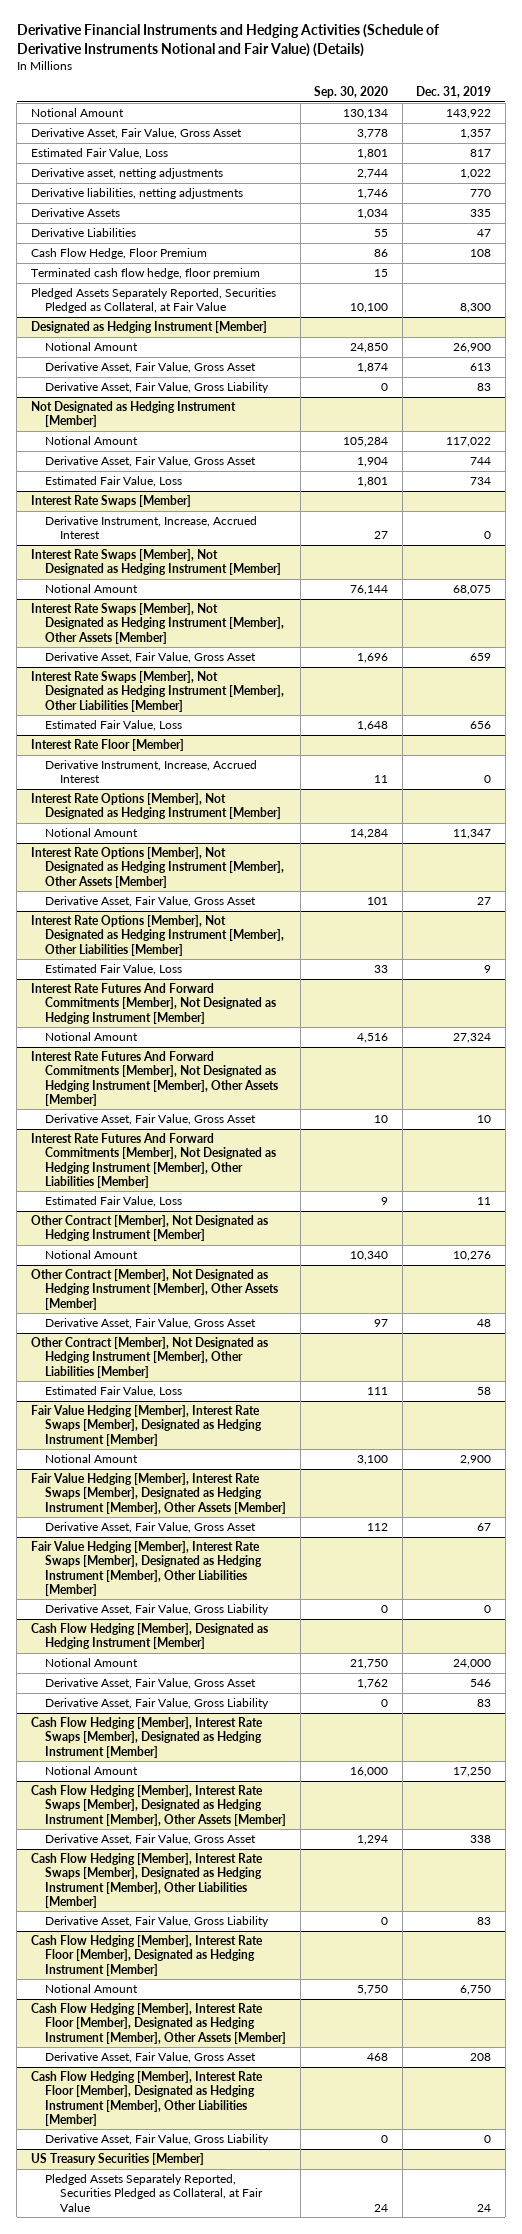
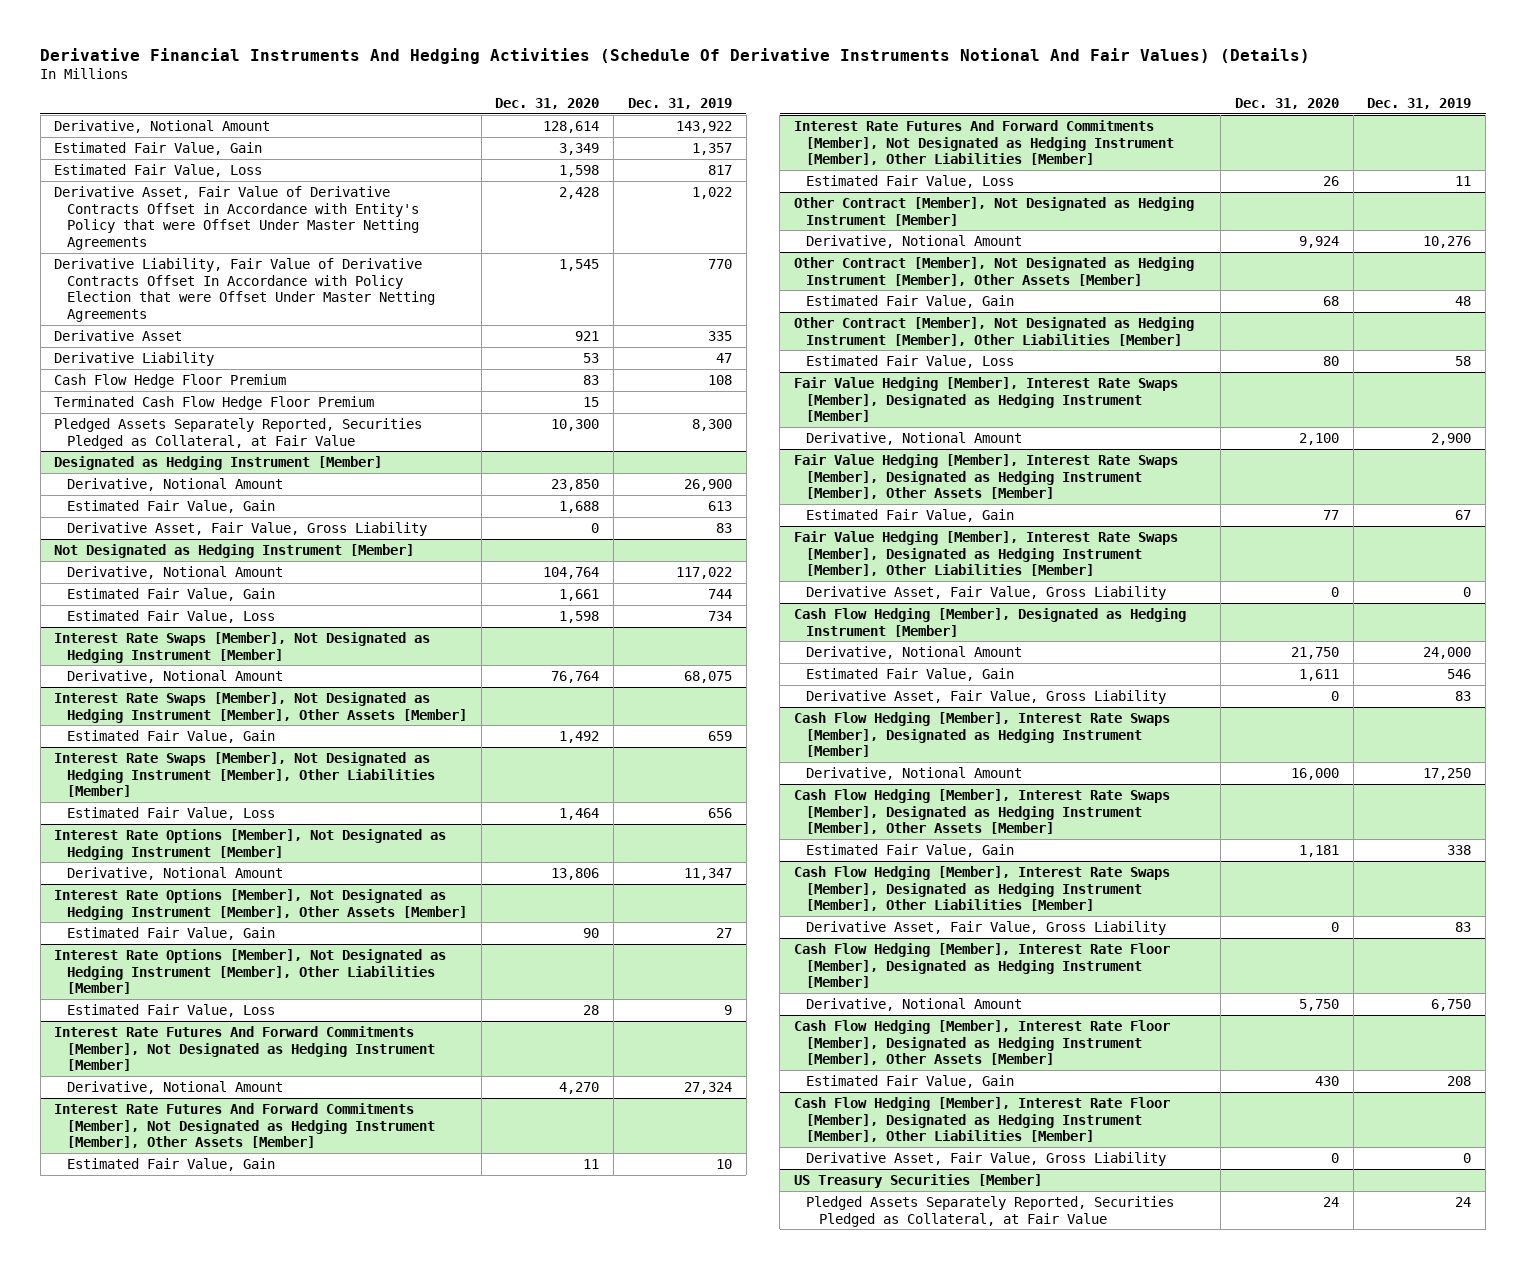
- Derivative Financial Instruments and Hedging Activities (Schedule of Derivative Instruments Notional and Fair Value) (Details)
+ Derivative Financial Instruments And Hedging Activities (Schedule Of Derivative Instruments Notional And Fair Values) (Details)
- | Sep. 30, 2020 | Dec. 31, 2019
+ | Dec. 31, 2020 | Dec. 31, 2019
- Notional Amount | 130,134 | 143,922
- Derivative Asset, Fair Value, Gross Asset | 3,778 | 1,357
+ Derivative, Notional Amount | 128,614 | 143,922
+ Estimated Fair Value, Gain | 3,349 | 1,357
- Derivative asset, netting adjustments | 2,744 | 1,022
- Derivative liabilities, netting adjustments | 1,746 | 770
- Derivative Assets | 1,034 | 335
- Derivative Liabilities | 55 | 47
- Cash Flow Hedge, Floor Premium | 86 | 108
- Terminated cash flow hedge, floor premium | 15 |
+ Derivative Asset, Fair Value of Derivative Contracts Offset in Accordance with Entity's Policy that were Offset Under Master Netting Agreements | 2,428 | 1,022
+ Derivative Liability, Fair Value of Derivative Contracts Offset In Accordance with Policy Election that were Offset Under Master Netting Agreements | 1,545 | 770
+ Derivative Asset | 921 | 335
+ Derivative Liability | 53 | 47
+ Cash Flow Hedge Floor Premium | 83 | 108
+ Terminated Cash Flow Hedge Floor Premium | 15 |
@ Designated as Hedging Instrument [Member]
- Notional Amount | 24,850 | 26,900
- Derivative Asset, Fair Value, Gross Asset | 1,874 | 613
+ Derivative, Notional Amount | 23,850 | 26,900
+ Estimated Fair Value, Gain | 1,688 | 613
@ Not Designated as Hedging Instrument [Member]
- Notional Amount | 105,284 | 117,022
- Derivative Asset, Fair Value, Gross Asset | 1,904 | 744
+ Derivative, Notional Amount | 104,764 | 117,022
+ Estimated Fair Value, Gain | 1,661 | 744
- Interest Rate Swaps [Member]
- Derivative Instrument, Increase, Accrued Interest | 27 | 0
@ Interest Rate Swaps [Member], Not Designated as Hedging Instrument [Member]
- Notional Amount | 76,144 | 68,075
+ Derivative, Notional Amount | 76,764 | 68,075
@ Interest Rate Swaps [Member], Not Designated as Hedging Instrument [Member], Other Assets [Member]
- Derivative Asset, Fair Value, Gross Asset | 1,696 | 659
+ Estimated Fair Value, Gain | 1,492 | 659
- Interest Rate Floor [Member]
- Derivative Instrument, Increase, Accrued Interest | 11 | 0
@ Interest Rate Options [Member], Not Designated as Hedging Instrument [Member]
- Notional Amount | 14,284 | 11,347
+ Derivative, Notional Amount | 13,806 | 11,347
@ Interest Rate Options [Member], Not Designated as Hedging Instrument [Member], Other Assets [Member]
- Derivative Asset, Fair Value, Gross Asset | 101 | 27
+ Estimated Fair Value, Gain | 90 | 27
@ Interest Rate Futures And Forward Commitments [Member], Not Designated as Hedging Instrument [Member]
- Notional Amount | 4,516 | 27,324
+ Derivative, Notional Amount | 4,270 | 27,324
@ Interest Rate Futures And Forward Commitments [Member], Not Designated as Hedging Instrument [Member], Other Assets [Member]
- Derivative Asset, Fair Value, Gross Asset | 10 | 10
+ Estimated Fair Value, Gain | 11 | 10
@ Other Contract [Member], Not Designated as Hedging Instrument [Member]
- Notional Amount | 10,340 | 10,276
+ Derivative, Notional Amount | 9,924 | 10,276
@ Other Contract [Member], Not Designated as Hedging Instrument [Member], Other Assets [Member]
- Derivative Asset, Fair Value, Gross Asset | 97 | 48
+ Estimated Fair Value, Gain | 68 | 48
@ Fair Value Hedging [Member], Interest Rate Swaps [Member], Designated as Hedging Instrument [Member]
- Notional Amount | 3,100 | 2,900
+ Derivative, Notional Amount | 2,100 | 2,900
@ Fair Value Hedging [Member], Interest Rate Swaps [Member], Designated as Hedging Instrument [Member], Other Assets [Member]
- Derivative Asset, Fair Value, Gross Asset | 112 | 67
+ Estimated Fair Value, Gain | 77 | 67
@ Cash Flow Hedging [Member], Designated as Hedging Instrument [Member]
- Notional Amount | 21,750 | 24,000
- Derivative Asset, Fair Value, Gross Asset | 1,762 | 546
+ Derivative, Notional Amount | 21,750 | 24,000
+ Estimated Fair Value, Gain | 1,611 | 546
@ Cash Flow Hedging [Member], Interest Rate Swaps [Member], Designated as Hedging Instrument [Member]
- Notional Amount | 16,000 | 17,250
+ Derivative, Notional Amount | 16,000 | 17,250
@ Cash Flow Hedging [Member], Interest Rate Swaps [Member], Designated as Hedging Instrument [Member], Other Assets [Member]
- Derivative Asset, Fair Value, Gross Asset | 1,294 | 338
+ Estimated Fair Value, Gain | 1,181 | 338
@ Cash Flow Hedging [Member], Interest Rate Floor [Member], Designated as Hedging Instrument [Member]
- Notional Amount | 5,750 | 6,750
+ Derivative, Notional Amount | 5,750 | 6,750
@ Cash Flow Hedging [Member], Interest Rate Floor [Member], Designated as Hedging Instrument [Member], Other Assets [Member]
- Derivative Asset, Fair Value, Gross Asset | 468 | 208
+ Estimated Fair Value, Gain | 430 | 208

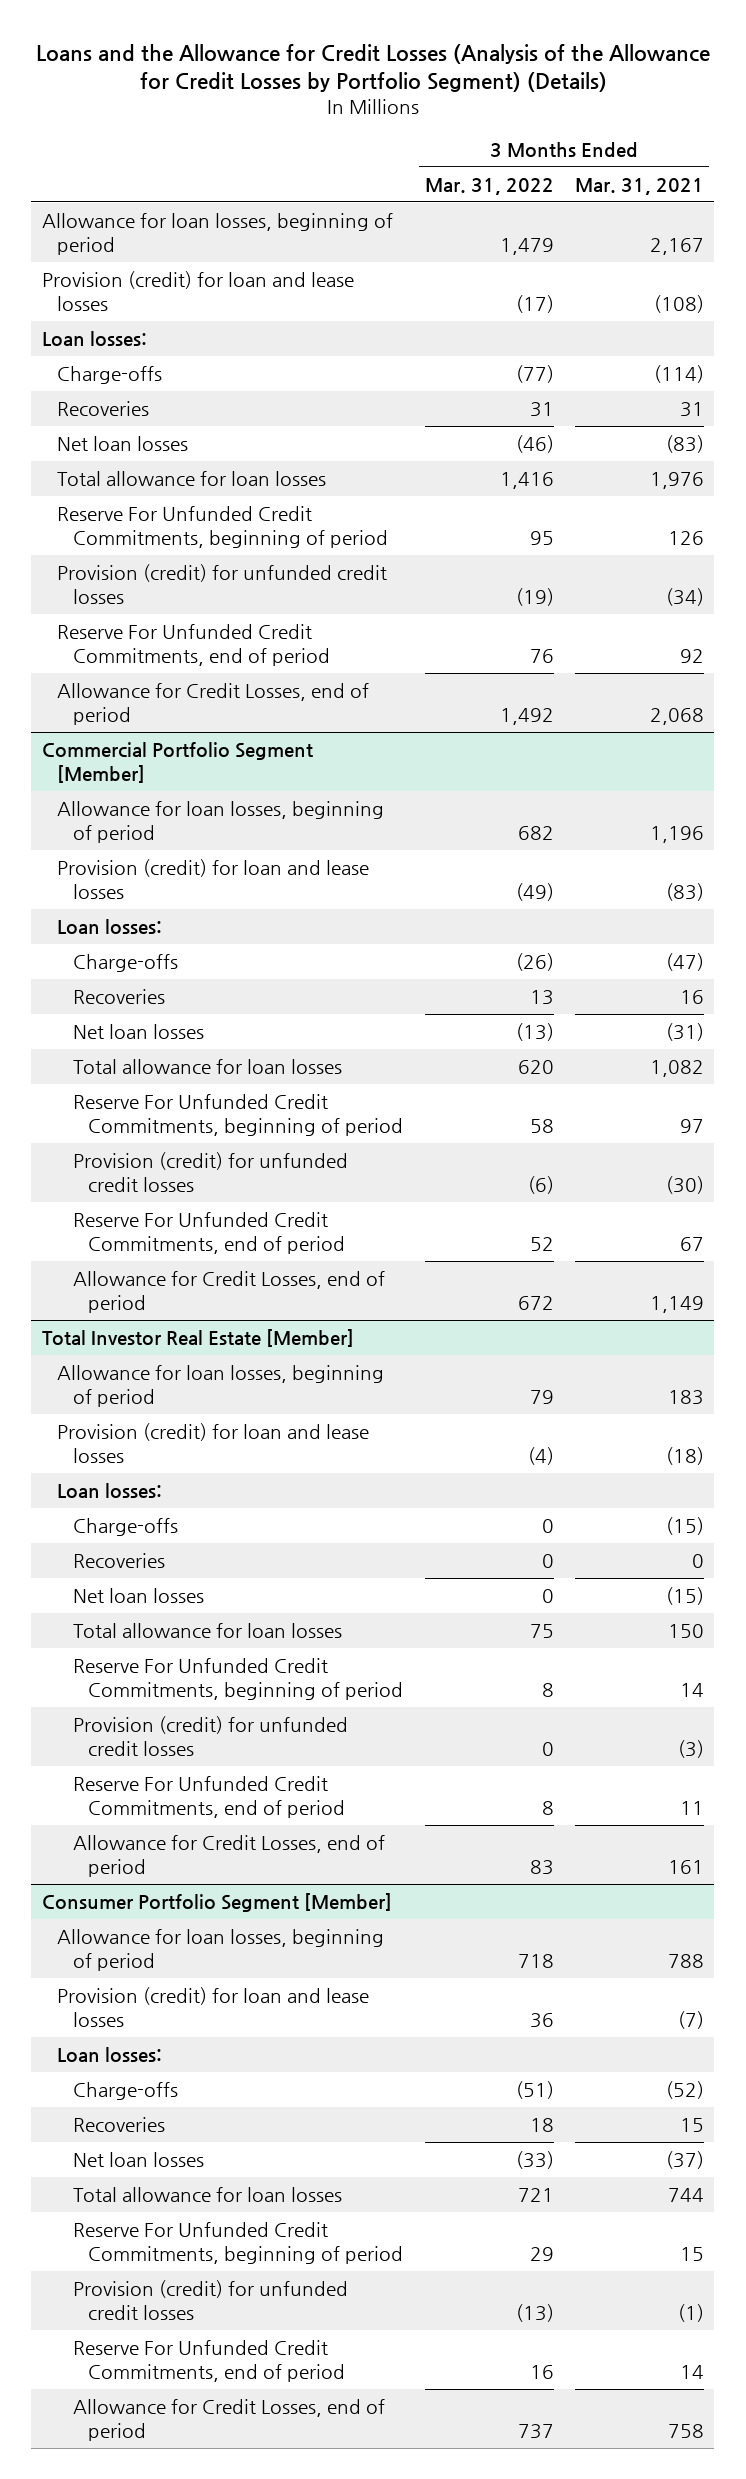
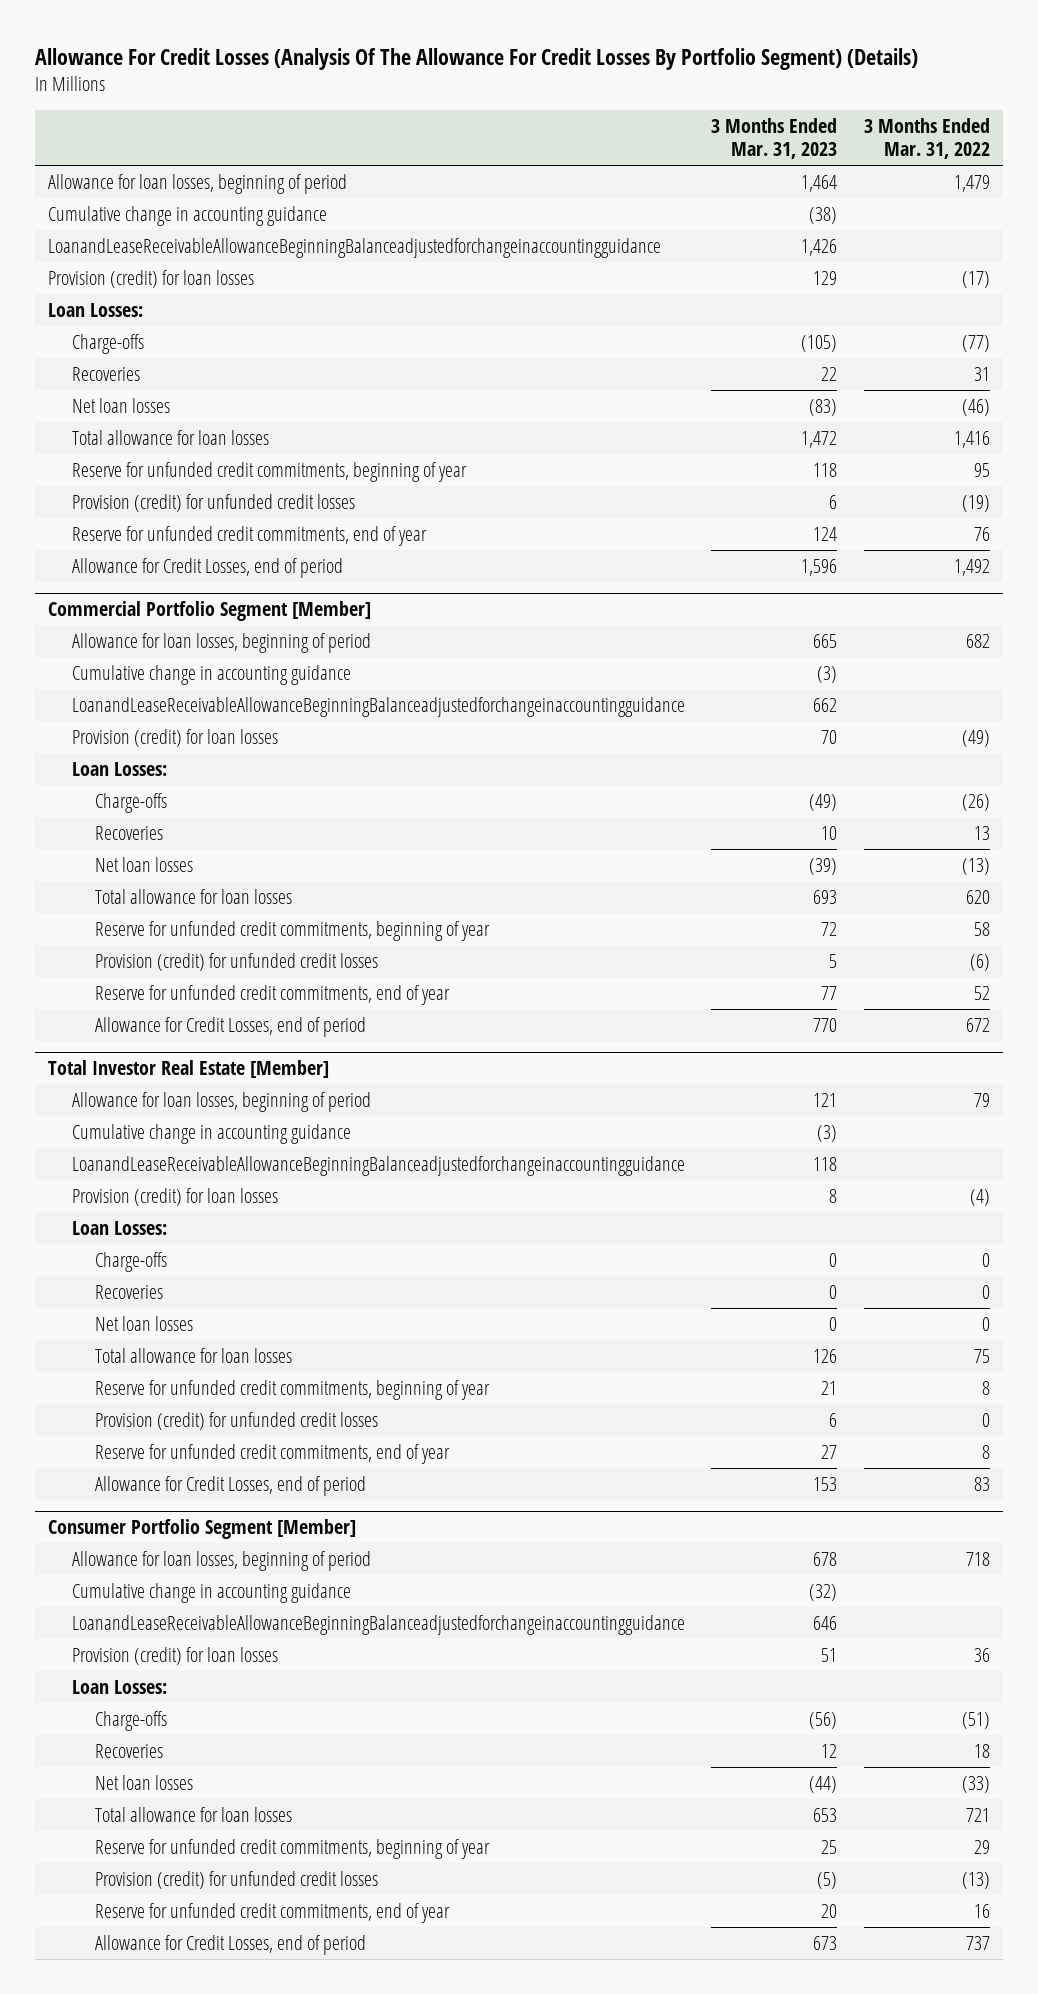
- Loans and the Allowance for Credit Losses (Analysis of the Allowance for Credit Losses by Portfolio Segment) (Details)
+ Allowance For Credit Losses (Analysis Of The Allowance For Credit Losses By Portfolio Segment) (Details)
- | 3 Months Ended Mar. 31, 2022 | 3 Months Ended Mar. 31, 2021
+ | 3 Months Ended Mar. 31, 2023 | 3 Months Ended Mar. 31, 2022
- Provision (credit) for loan and lease losses | (17) | (108)
- Loan losses:
+ Cumulative change in accounting guidance | (38) |
+ LoanandLeaseReceivableAllowanceBeginningBalanceadjustedforchangeinaccountingguidance | 1,426 |
+ Provision (credit) for loan losses | 129 | (17)
+ Loan Losses:
- Reserve For Unfunded Credit Commitments, beginning of period | 95 | 126
+ Reserve for unfunded credit commitments, beginning of year | 118 | 95
- Reserve For Unfunded Credit Commitments, end of period | 76 | 92
+ Reserve for unfunded credit commitments, end of year | 124 | 76
@ Commercial Portfolio Segment [Member]
- Provision (credit) for loan and lease losses | (49) | (83)
- Loan losses:
+ Cumulative change in accounting guidance | (3) |
+ LoanandLeaseReceivableAllowanceBeginningBalanceadjustedforchangeinaccountingguidance | 662 |
+ Provision (credit) for loan losses | 70 | (49)
+ Loan Losses:
- Reserve For Unfunded Credit Commitments, beginning of period | 58 | 97
+ Reserve for unfunded credit commitments, beginning of year | 72 | 58
- Reserve For Unfunded Credit Commitments, end of period | 52 | 67
+ Reserve for unfunded credit commitments, end of year | 77 | 52
@ Total Investor Real Estate [Member]
- Provision (credit) for loan and lease losses | (4) | (18)
- Loan losses:
+ Cumulative change in accounting guidance | (3) |
+ LoanandLeaseReceivableAllowanceBeginningBalanceadjustedforchangeinaccountingguidance | 118 |
+ Provision (credit) for loan losses | 8 | (4)
+ Loan Losses:
- Reserve For Unfunded Credit Commitments, beginning of period | 8 | 14
+ Reserve for unfunded credit commitments, beginning of year | 21 | 8
- Reserve For Unfunded Credit Commitments, end of period | 8 | 11
+ Reserve for unfunded credit commitments, end of year | 27 | 8
@ Consumer Portfolio Segment [Member]
- Provision (credit) for loan and lease losses | 36 | (7)
- Loan losses:
+ Cumulative change in accounting guidance | (32) |
+ LoanandLeaseReceivableAllowanceBeginningBalanceadjustedforchangeinaccountingguidance | 646 |
+ Provision (credit) for loan losses | 51 | 36
+ Loan Losses:
- Reserve For Unfunded Credit Commitments, beginning of period | 29 | 15
+ Reserve for unfunded credit commitments, beginning of year | 25 | 29
- Reserve For Unfunded Credit Commitments, end of period | 16 | 14
+ Reserve for unfunded credit commitments, end of year | 20 | 16

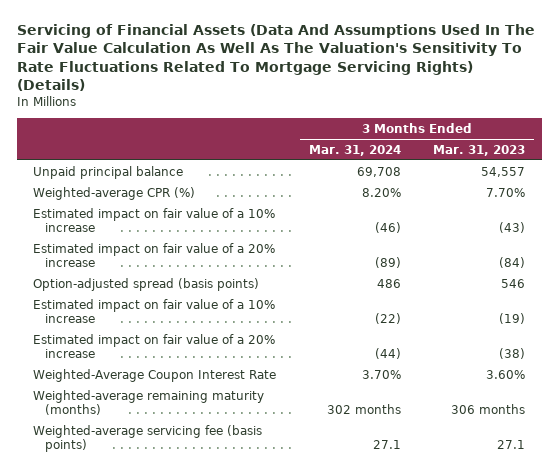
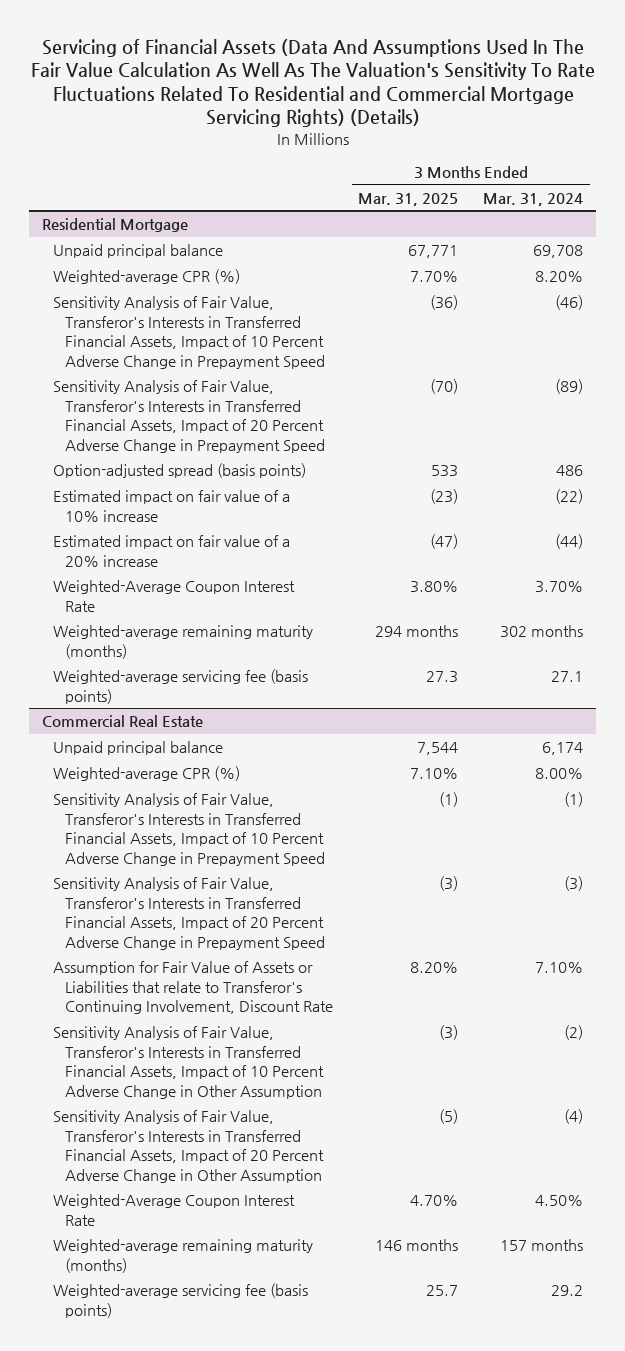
- Servicing of Financial Assets (Data And Assumptions Used In The Fair Value Calculation As Well As The Valuation's Sensitivity To Rate Fluctuations Related To Mortgage Servicing Rights) (Details)
+ Servicing of Financial Assets (Data And Assumptions Used In The Fair Value Calculation As Well As The Valuation's Sensitivity To Rate Fluctuations Related To Residential and Commercial Mortgage Servicing Rights) (Details)
- | 3 Months Ended Mar. 31, 2024 | 3 Months Ended Mar. 31, 2023
+ | 3 Months Ended Mar. 31, 2025 | 3 Months Ended Mar. 31, 2024
+ Residential Mortgage
- Estimated impact on fair value of a 10% increase | (46) | (43)
- Estimated impact on fair value of a 20% increase | (89) | (84)
+ Sensitivity Analysis of Fair Value, Transferor's Interests in Transferred Financial Assets, Impact of 10 Percent Adverse Change in Prepayment Speed | (36) | (46)
+ Sensitivity Analysis of Fair Value, Transferor's Interests in Transferred Financial Assets, Impact of 20 Percent Adverse Change in Prepayment Speed | (70) | (89)
+ Commercial Real Estate
+ Unpaid principal balance | 7,544 | 6,174
+ Weighted-average CPR (%) | 7.10% | 8.00%
+ Sensitivity Analysis of Fair Value, Transferor's Interests in Transferred Financial Assets, Impact of 10 Percent Adverse Change in Prepayment Speed | (1) | (1)
+ Sensitivity Analysis of Fair Value, Transferor's Interests in Transferred Financial Assets, Impact of 20 Percent Adverse Change in Prepayment Speed | (3) | (3)
+ Assumption for Fair Value of Assets or Liabilities that relate to Transferor's Continuing Involvement, Discount Rate | 8.20% | 7.10%
+ Sensitivity Analysis of Fair Value, Transferor's Interests in Transferred Financial Assets, Impact of 10 Percent Adverse Change in Other Assumption | (3) | (2)
+ Sensitivity Analysis of Fair Value, Transferor's Interests in Transferred Financial Assets, Impact of 20 Percent Adverse Change in Other Assumption | (5) | (4)
+ Weighted-Average Coupon Interest Rate | 4.70% | 4.50%
+ Weighted-average remaining maturity (months) | 146 months | 157 months
+ Weighted-average servicing fee (basis points) | 25.7 | 29.2

